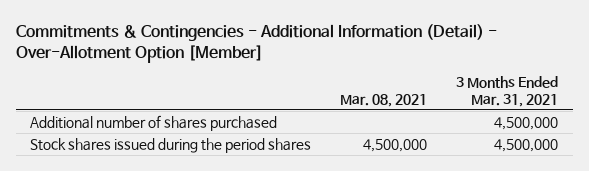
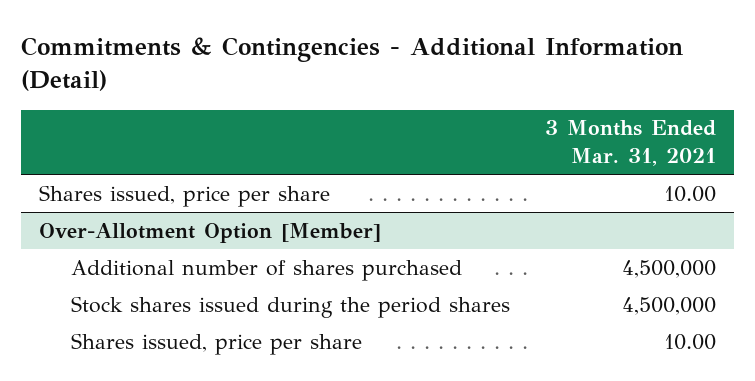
- Commitments & Contingencies - Additional Information (Detail) - Over-Allotment Option [Member]
+ Commitments & Contingencies - Additional Information (Detail)
- | Mar. 08, 2021 | 3 Months Ended Mar. 31, 2021
+ | 3 Months Ended Mar. 31, 2021
+ Shares issued, price per share | 10.00
+ Over-Allotment Option [Member]
+ Shares issued, price per share | 10.00

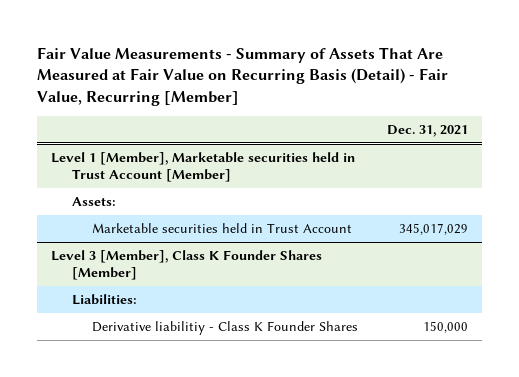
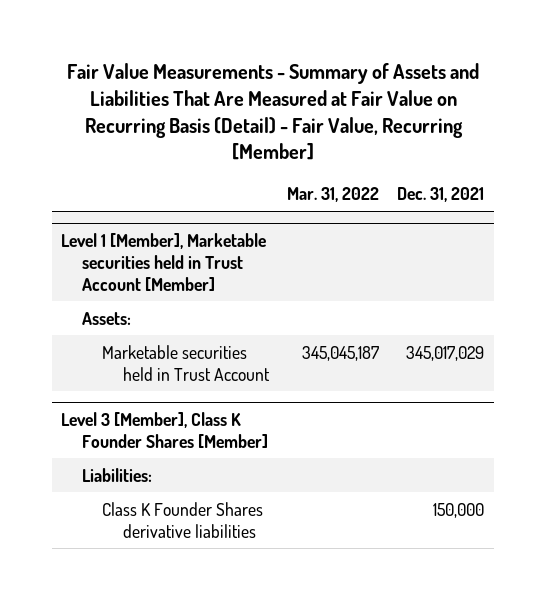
- Fair Value Measurements - Summary of Assets That Are Measured at Fair Value on Recurring Basis (Detail) - Fair Value, Recurring [Member]
+ Fair Value Measurements - Summary of Assets and Liabilities That Are Measured at Fair Value on Recurring Basis (Detail) - Fair Value, Recurring [Member]
- | Dec. 31, 2021
+ | Mar. 31, 2022 | Dec. 31, 2021
@ Level 3 [Member], Class K Founder Shares [Member]
- Derivative liabilitiy - Class K Founder Shares | 150,000
+ Class K Founder Shares derivative liabilities | | 150,000

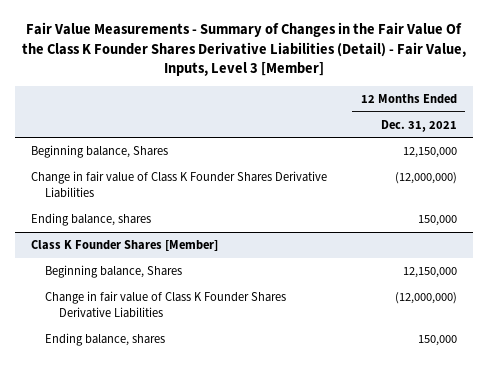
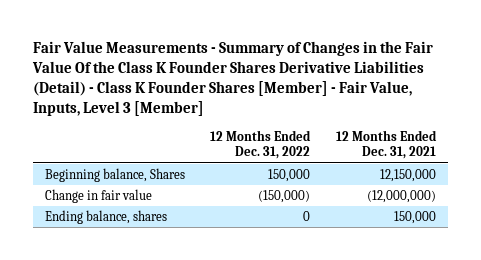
- Fair Value Measurements - Summary of Changes in the Fair Value Of the Class K Founder Shares Derivative Liabilities (Detail) - Fair Value, Inputs, Level 3 [Member]
+ Fair Value Measurements - Summary of Changes in the Fair Value Of the Class K Founder Shares Derivative Liabilities (Detail) - Class K Founder Shares [Member] - Fair Value, Inputs, Level 3 [Member]
- | 12 Months Ended Dec. 31, 2021
+ | 12 Months Ended Dec. 31, 2022 | 12 Months Ended Dec. 31, 2021
- Change in fair value of Class K Founder Shares Derivative Liabilities | (12,000,000)
- Ending balance, shares | 150,000
- Class K Founder Shares [Member]
- Beginning balance, Shares | 12,150,000
- Change in fair value of Class K Founder Shares Derivative Liabilities | (12,000,000)
+ Change in fair value | (150,000) | (12,000,000)

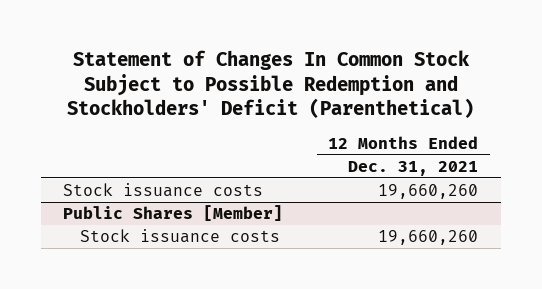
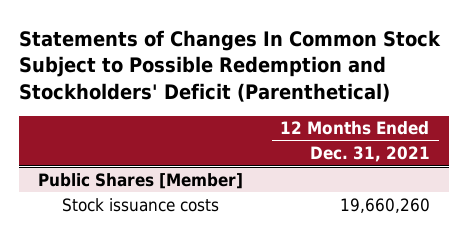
- Statement of Changes In Common Stock Subject to Possible Redemption and Stockholders' Deficit (Parenthetical)
+ Statements of Changes In Common Stock Subject to Possible Redemption and Stockholders' Deficit (Parenthetical)
- Stock issuance costs | 19,660,260

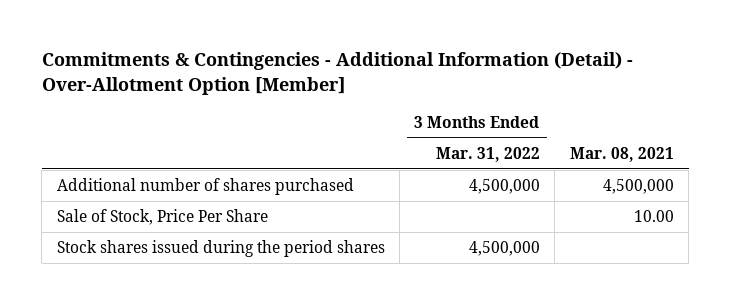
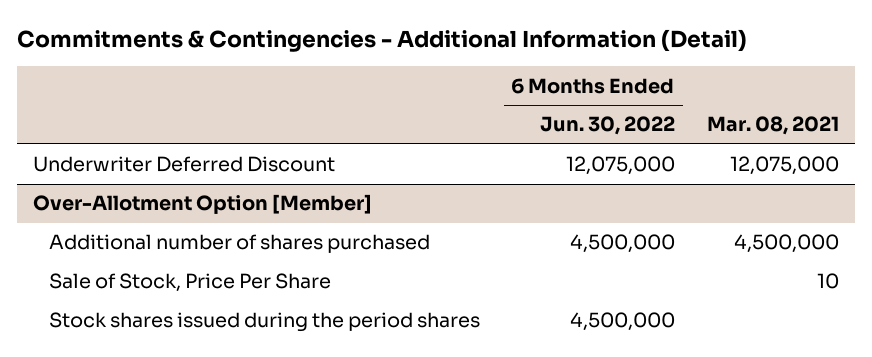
- Commitments & Contingencies - Additional Information (Detail) - Over-Allotment Option [Member]
+ Commitments & Contingencies - Additional Information (Detail)
- | 3 Months Ended Mar. 31, 2022 | Mar. 08, 2021
+ | 6 Months Ended Jun. 30, 2022 | Mar. 08, 2021
+ Underwriter Deferred Discount | 12,075,000 | 12,075,000
+ Over-Allotment Option [Member]
- Sale of Stock, Price Per Share | | 10.00
+ Sale of Stock, Price Per Share | | 10

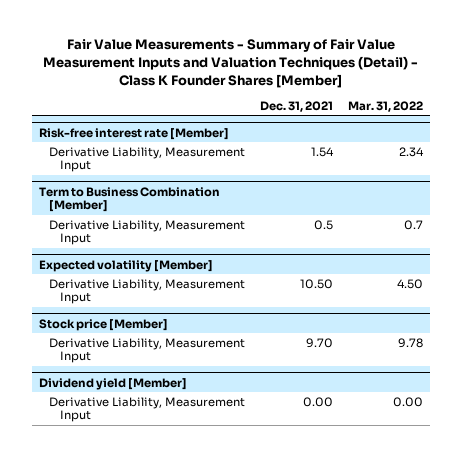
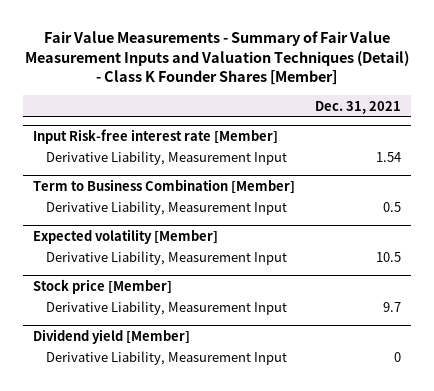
- | Dec. 31, 2021 | Mar. 31, 2022
+ | Dec. 31, 2021
- Risk-free interest rate [Member]
+ Input Risk-free interest rate [Member]
@ Expected volatility [Member]
- Derivative Liability, Measurement Input | 10.50 | 4.50
+ Derivative Liability, Measurement Input | 10.5
@ Stock price [Member]
- Derivative Liability, Measurement Input | 9.70 | 9.78
+ Derivative Liability, Measurement Input | 9.7
@ Dividend yield [Member]
- Derivative Liability, Measurement Input | 0.00 | 0.00
+ Derivative Liability, Measurement Input | 0

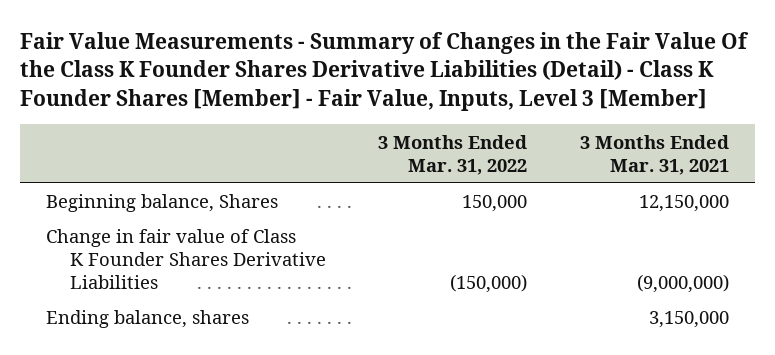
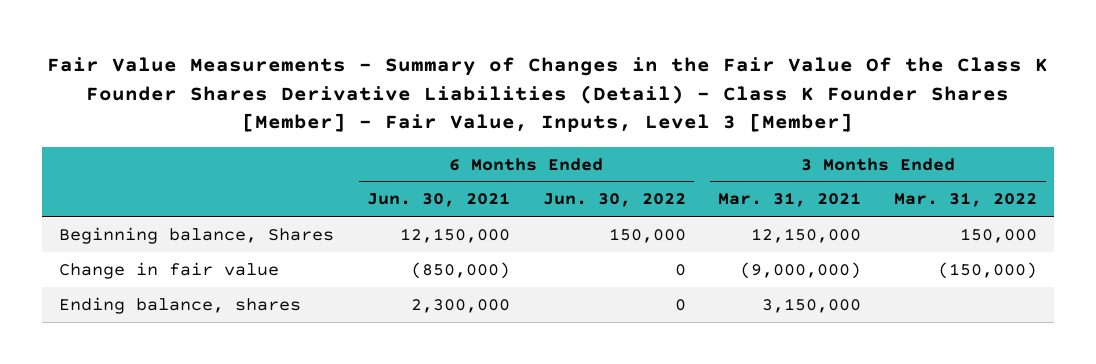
- | 3 Months Ended Mar. 31, 2022 | 3 Months Ended Mar. 31, 2021
+ | 6 Months Ended Jun. 30, 2021 | 6 Months Ended Jun. 30, 2022 | 3 Months Ended Mar. 31, 2021 | 3 Months Ended Mar. 31, 2022
- Change in fair value of Class K Founder Shares Derivative Liabilities | (150,000) | (9,000,000)
+ Change in fair value | (850,000) | 0 | (9,000,000) | (150,000)

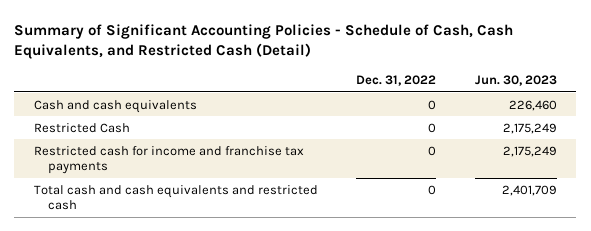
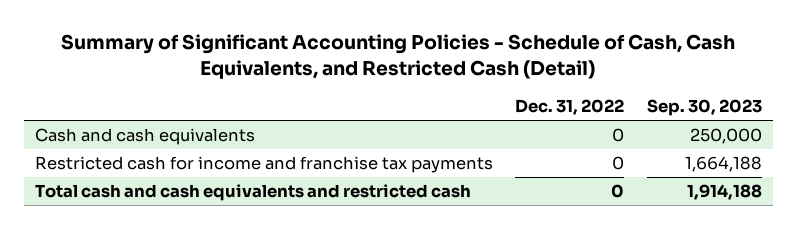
- | Dec. 31, 2022 | Jun. 30, 2023
+ | Dec. 31, 2022 | Sep. 30, 2023
- Restricted Cash | 0 | 2,175,249

